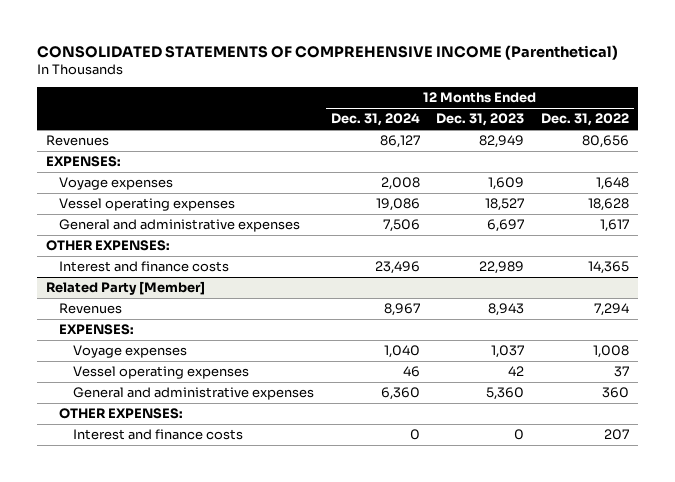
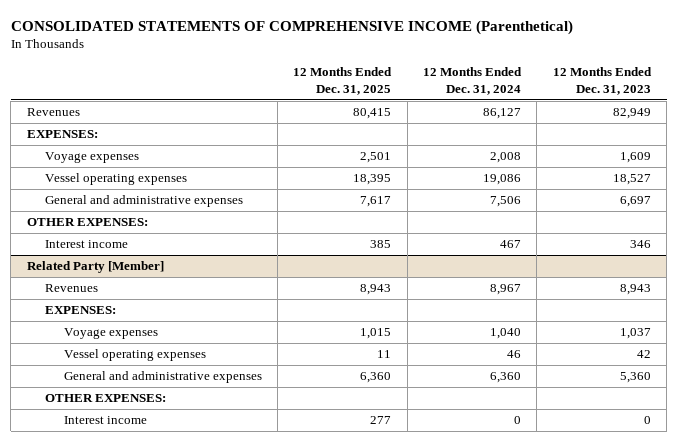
- | 12 Months Ended Dec. 31, 2024 | 12 Months Ended Dec. 31, 2023 | 12 Months Ended Dec. 31, 2022
+ | 12 Months Ended Dec. 31, 2025 | 12 Months Ended Dec. 31, 2024 | 12 Months Ended Dec. 31, 2023
- Interest and finance costs | 23,496 | 22,989 | 14,365
+ Interest income | 385 | 467 | 346
@ Related Party [Member]
- Interest and finance costs | 0 | 0 | 207
+ Interest income | 277 | 0 | 0

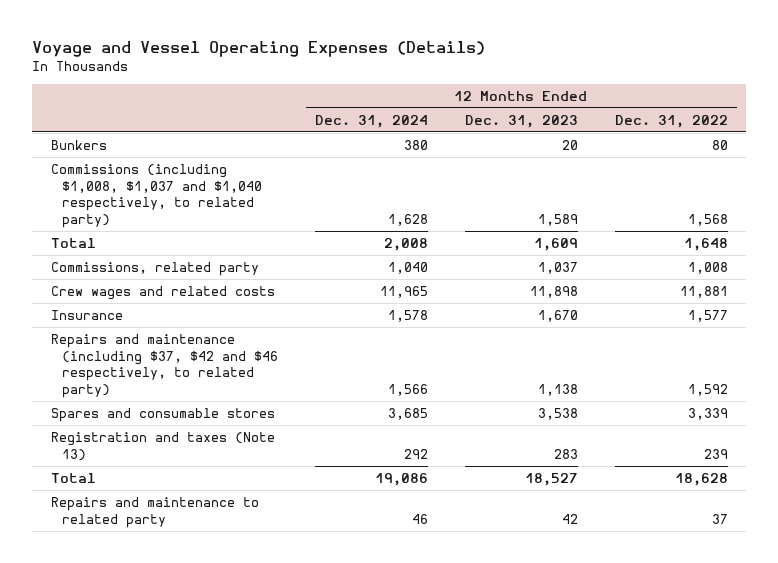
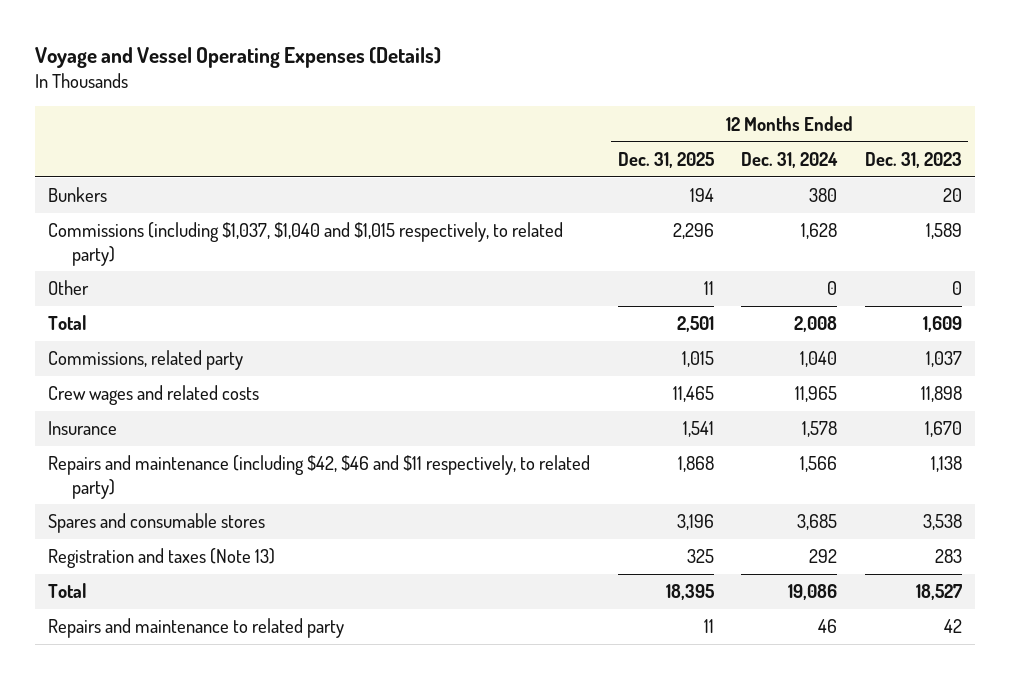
- | 12 Months Ended Dec. 31, 2024 | 12 Months Ended Dec. 31, 2023 | 12 Months Ended Dec. 31, 2022
+ | 12 Months Ended Dec. 31, 2025 | 12 Months Ended Dec. 31, 2024 | 12 Months Ended Dec. 31, 2023
- Commissions (including $1,008, $1,037 and $1,040 respectively, to related party) | 1,628 | 1,589 | 1,568
+ Commissions (including $1,037, $1,040 and $1,015 respectively, to related party) | 2,296 | 1,628 | 1,589
+ Other | 11 | 0 | 0
- Repairs and maintenance (including $37, $42 and $46 respectively, to related party) | 1,566 | 1,138 | 1,592
+ Repairs and maintenance (including $42, $46 and $11 respectively, to related party) | 1,868 | 1,566 | 1,138

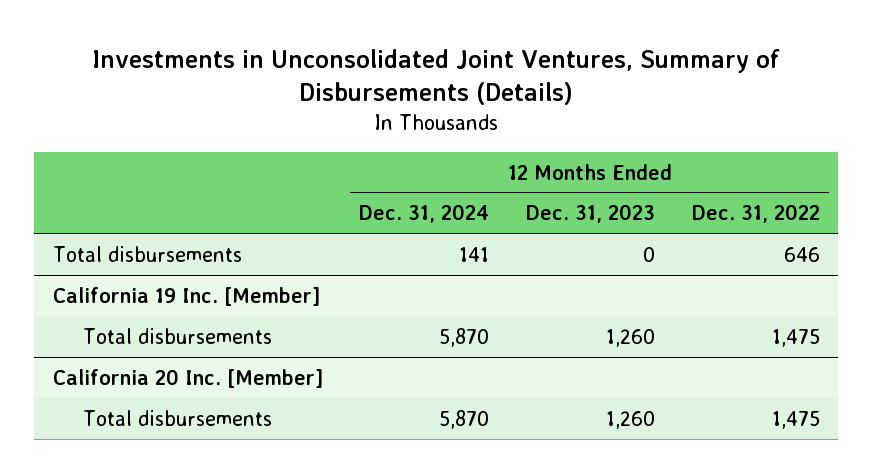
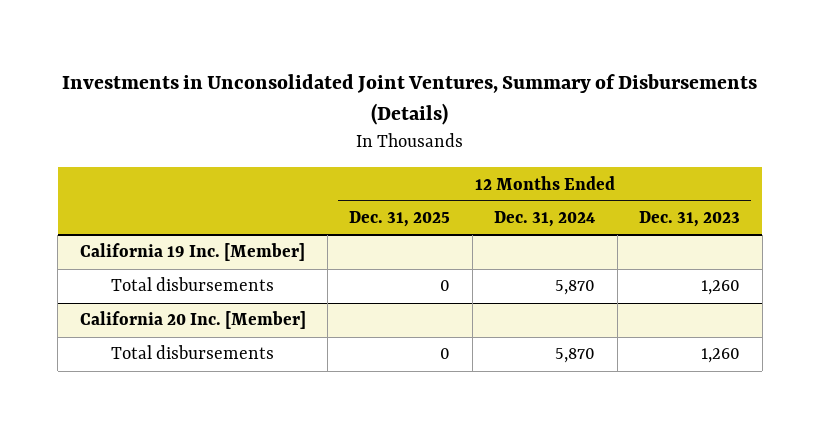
- | 12 Months Ended Dec. 31, 2024 | 12 Months Ended Dec. 31, 2023 | 12 Months Ended Dec. 31, 2022
+ | 12 Months Ended Dec. 31, 2025 | 12 Months Ended Dec. 31, 2024 | 12 Months Ended Dec. 31, 2023
- Total disbursements | 141 | 0 | 646

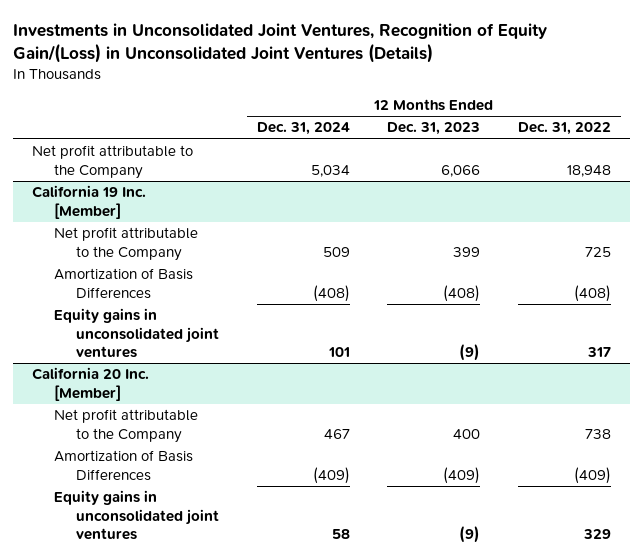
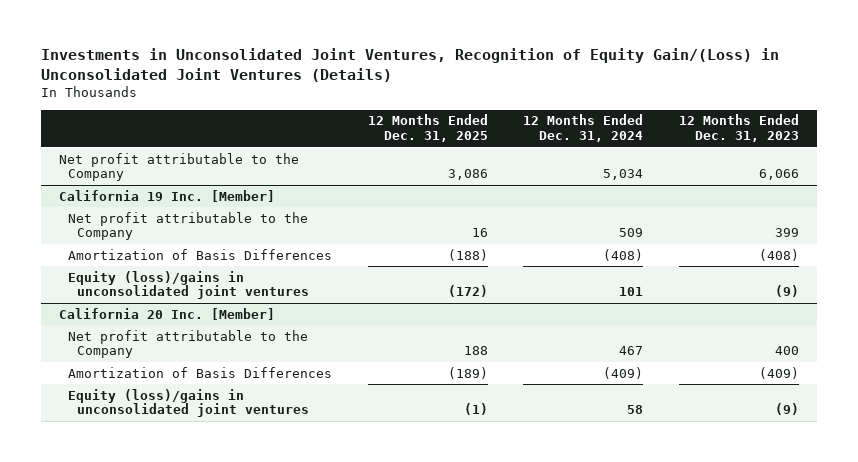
- | 12 Months Ended Dec. 31, 2024 | 12 Months Ended Dec. 31, 2023 | 12 Months Ended Dec. 31, 2022
+ | 12 Months Ended Dec. 31, 2025 | 12 Months Ended Dec. 31, 2024 | 12 Months Ended Dec. 31, 2023
@ California 19 Inc. [Member]
- Equity gains in unconsolidated joint ventures | 101 | (9) | 317
+ Equity (loss)/gains in unconsolidated joint ventures | (172) | 101 | (9)
@ California 20 Inc. [Member]
- Equity gains in unconsolidated joint ventures | 58 | (9) | 329
+ Equity (loss)/gains in unconsolidated joint ventures | (1) | 58 | (9)

